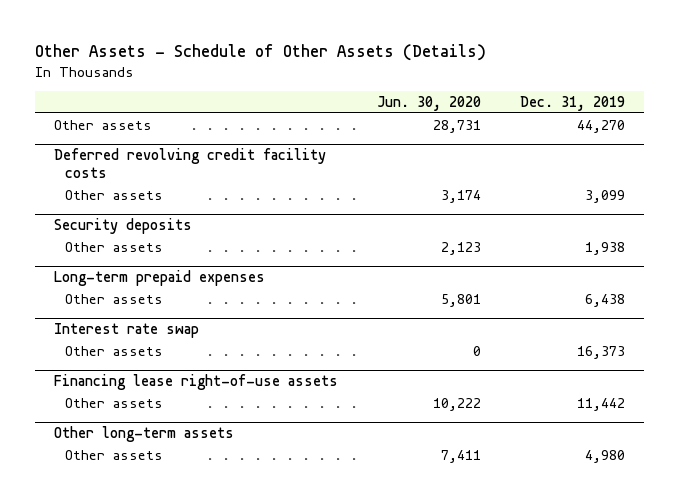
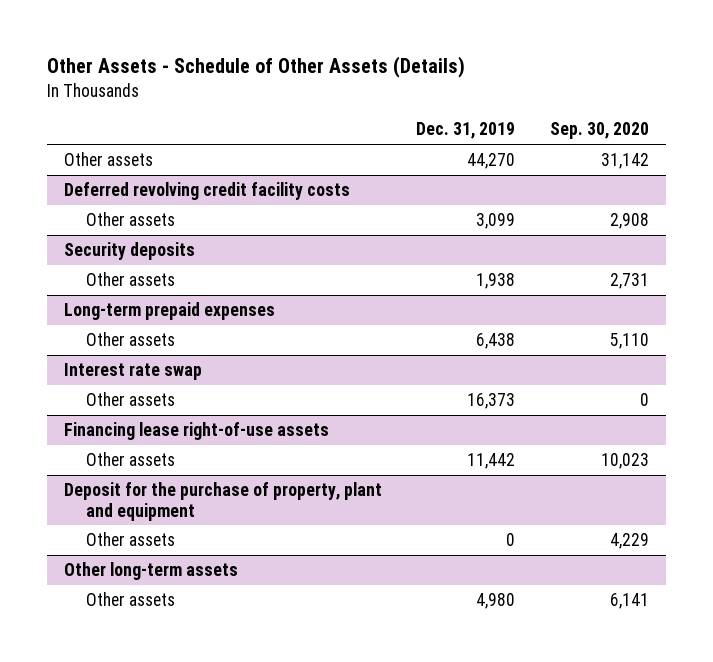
- | Jun. 30, 2020 | Dec. 31, 2019
+ | Dec. 31, 2019 | Sep. 30, 2020
+ Deposit for the purchase of property, plant and equipment
+ Other assets | 0 | 4,229

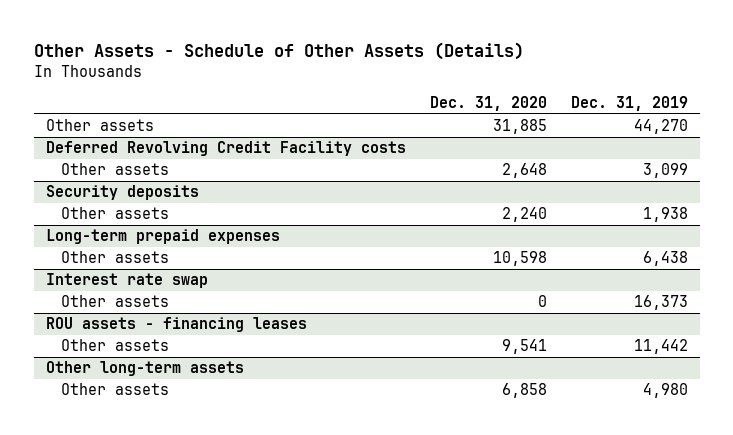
- | Dec. 31, 2019 | Sep. 30, 2020
+ | Dec. 31, 2020 | Dec. 31, 2019
- Deferred revolving credit facility costs
+ Deferred Revolving Credit Facility costs
- Financing lease right-of-use assets
+ ROU assets - financing leases
- Deposit for the purchase of property, plant and equipment
- Other assets | 0 | 4,229

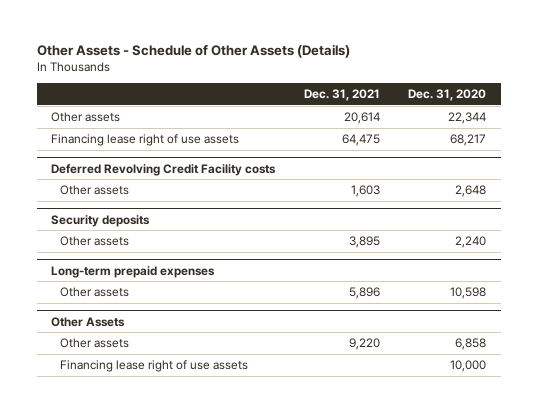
- | Dec. 31, 2020 | Dec. 31, 2019
+ | Dec. 31, 2021 | Dec. 31, 2020
- Other assets | 31,885 | 44,270
+ Other assets | 20,614 | 22,344
+ Financing lease right of use assets | 64,475 | 68,217
- Interest rate swap
- Other assets | 0 | 16,373
- ROU assets - financing leases
- Other assets | 9,541 | 11,442
- Other long-term assets
+ Other Assets
+ Financing lease right of use assets | | 10,000

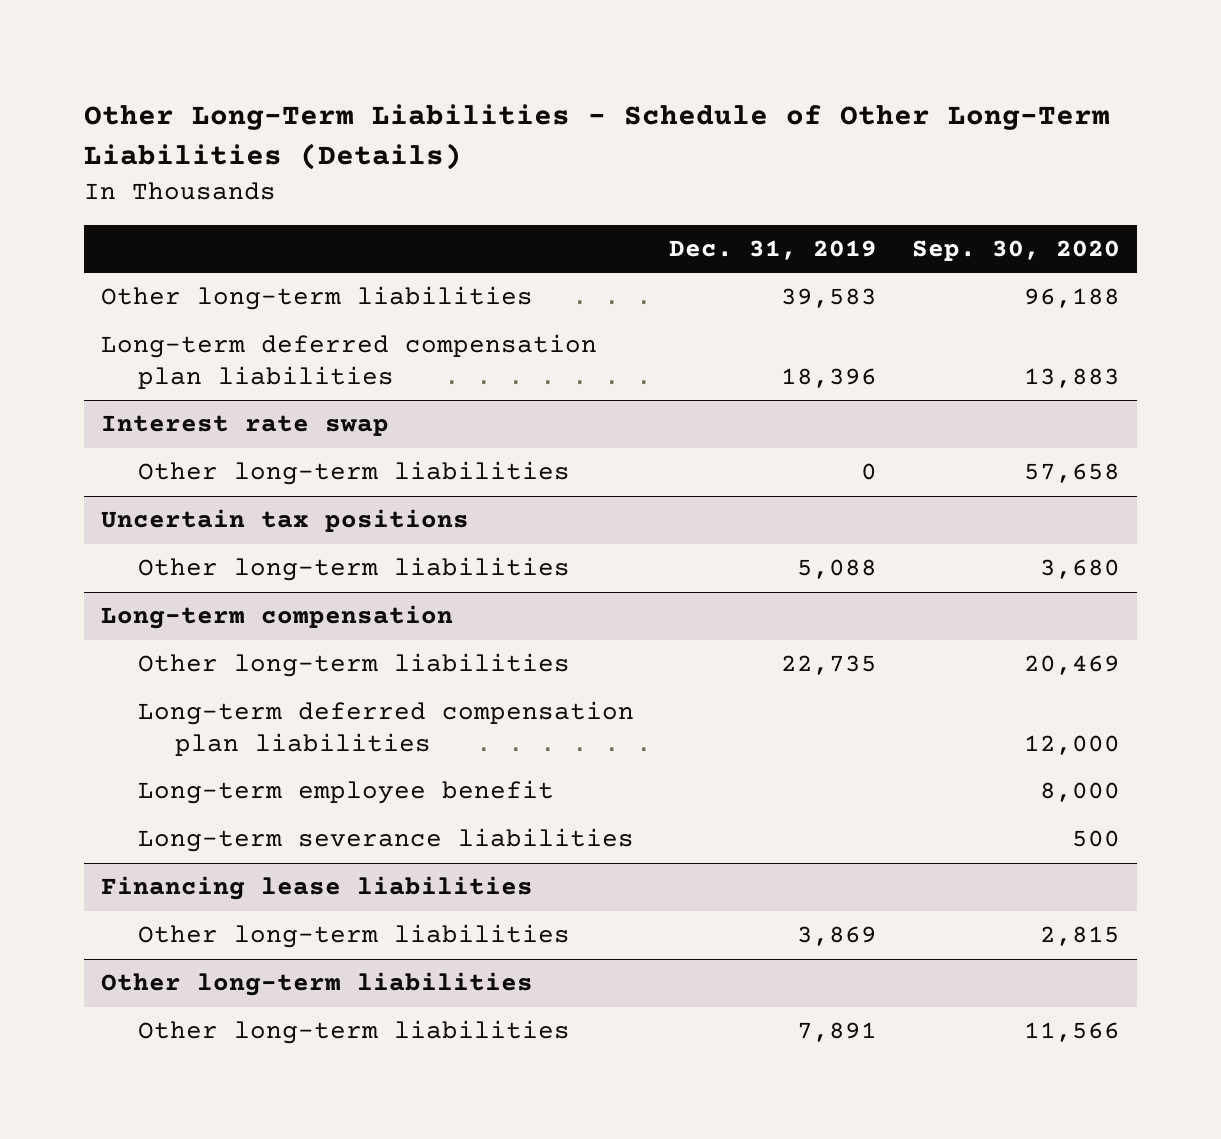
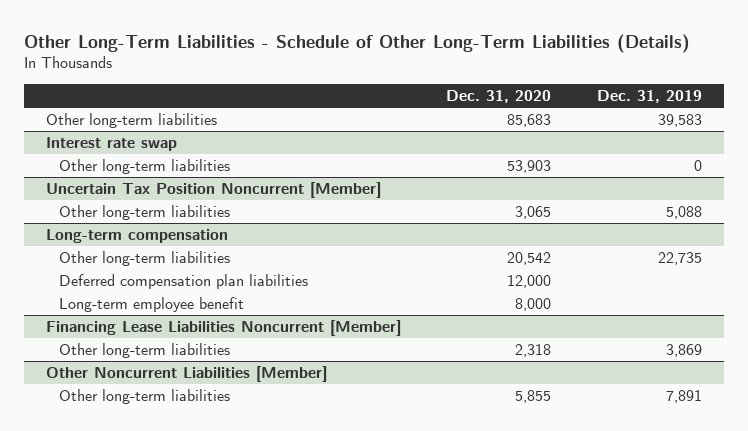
- | Dec. 31, 2019 | Sep. 30, 2020
+ | Dec. 31, 2020 | Dec. 31, 2019
- Long-term deferred compensation plan liabilities | 18,396 | 13,883
- Uncertain tax positions
+ Uncertain Tax Position Noncurrent [Member]
@ Long-term compensation
- Long-term deferred compensation plan liabilities | | 12,000
+ Deferred compensation plan liabilities | 12,000 |
- Long-term severance liabilities | | 500
- Financing lease liabilities
+ Financing Lease Liabilities Noncurrent [Member]
- Other long-term liabilities
+ Other Noncurrent Liabilities [Member]

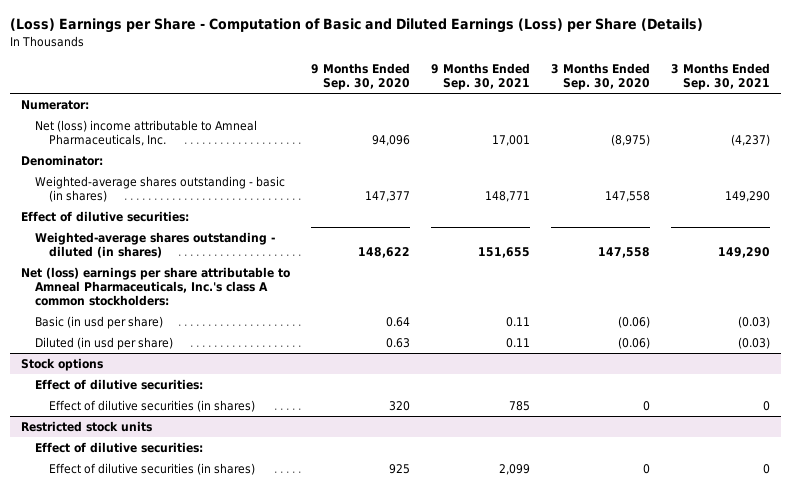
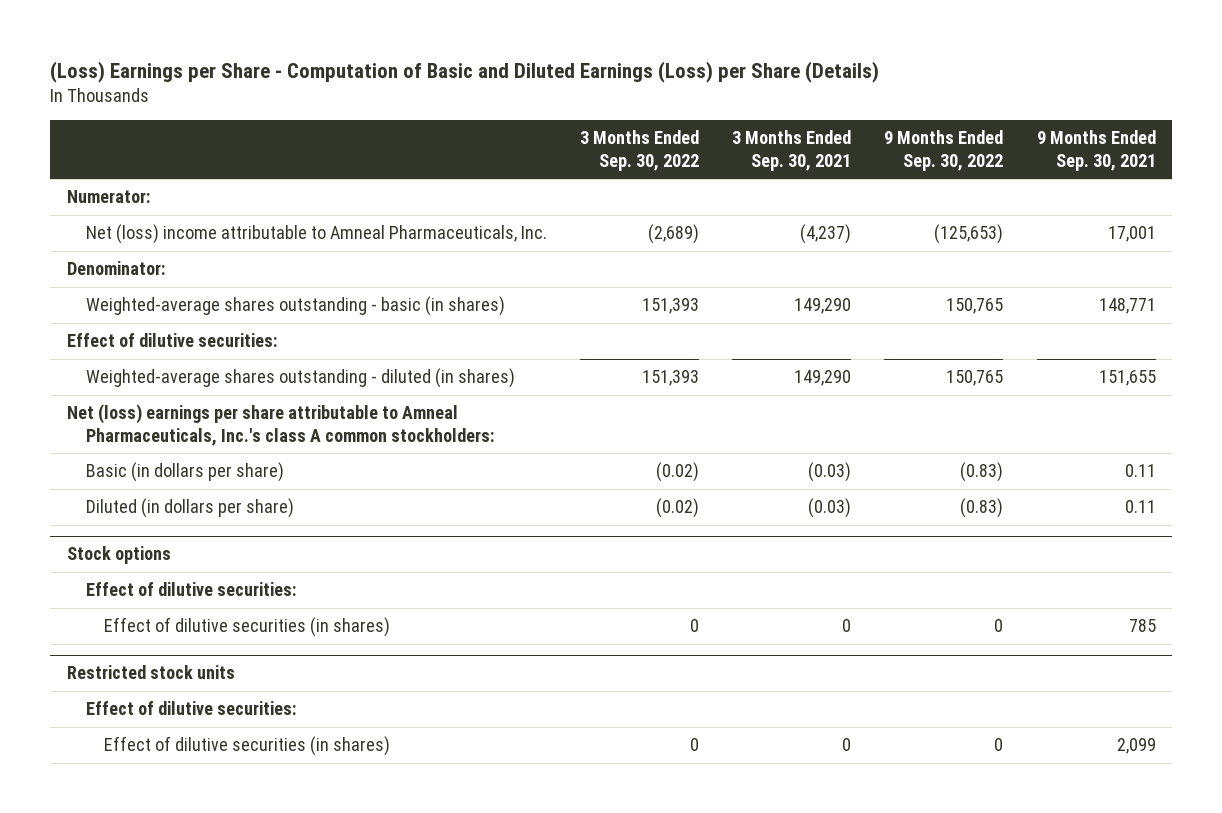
- | 9 Months Ended Sep. 30, 2020 | 9 Months Ended Sep. 30, 2021 | 3 Months Ended Sep. 30, 2020 | 3 Months Ended Sep. 30, 2021
+ | 3 Months Ended Sep. 30, 2022 | 3 Months Ended Sep. 30, 2021 | 9 Months Ended Sep. 30, 2022 | 9 Months Ended Sep. 30, 2021
- Basic (in usd per share) | 0.64 | 0.11 | (0.06) | (0.03)
- Diluted (in usd per share) | 0.63 | 0.11 | (0.06) | (0.03)
+ Basic (in dollars per share) | (0.02) | (0.03) | (0.83) | 0.11
+ Diluted (in dollars per share) | (0.02) | (0.03) | (0.83) | 0.11

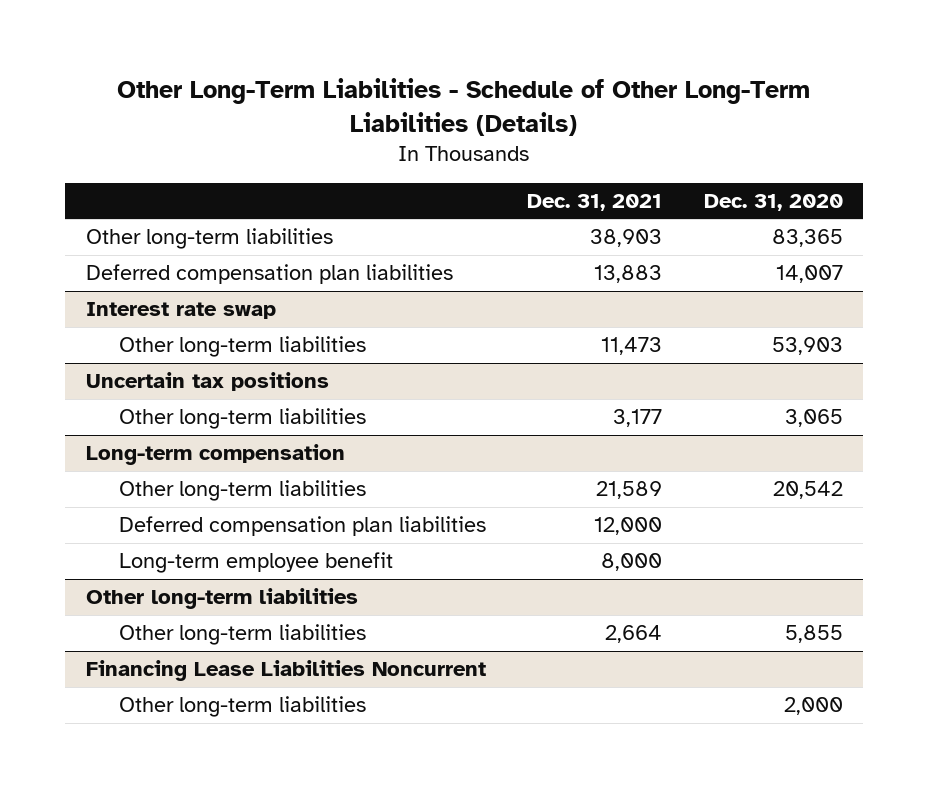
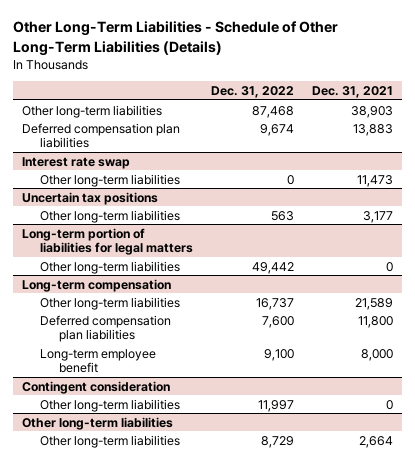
- | Dec. 31, 2021 | Dec. 31, 2020
+ | Dec. 31, 2022 | Dec. 31, 2021
+ Long-term portion of liabilities for legal matters
+ Other long-term liabilities | 49,442 | 0
@ Long-term compensation
- Deferred compensation plan liabilities | 12,000 |
+ Deferred compensation plan liabilities | 7,600 | 11,800
+ Contingent consideration
+ Other long-term liabilities | 11,997 | 0
- Financing Lease Liabilities Noncurrent
- Other long-term liabilities | | 2,000

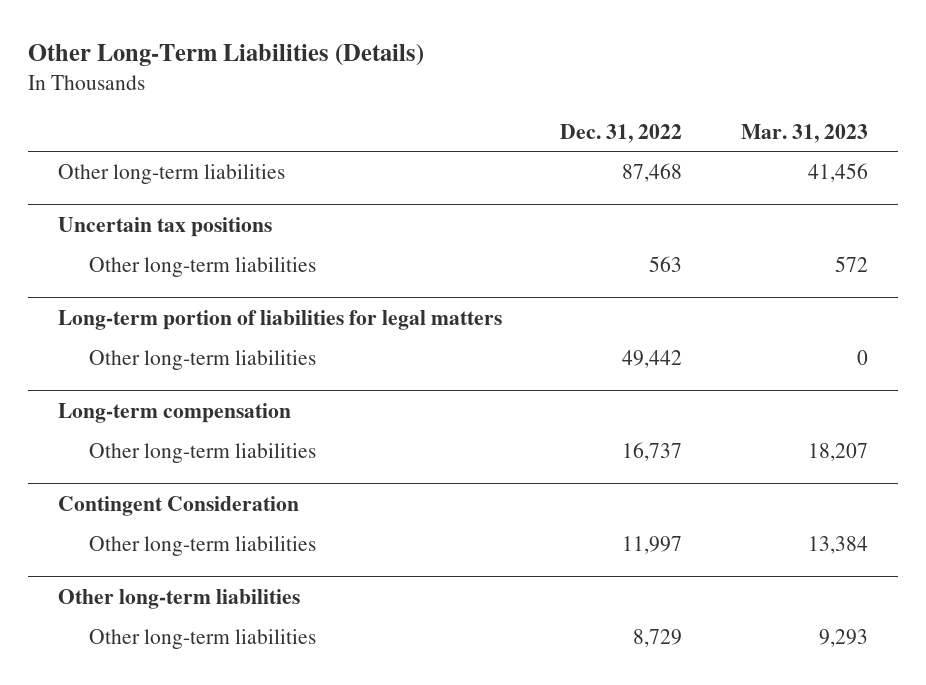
- Other Long-Term Liabilities - Schedule of Other Long-Term Liabilities (Details)
+ Other Long-Term Liabilities (Details)
- | Dec. 31, 2022 | Dec. 31, 2021
+ | Dec. 31, 2022 | Mar. 31, 2023
- Deferred compensation plan liabilities | 9,674 | 13,883
- Interest rate swap
- Other long-term liabilities | 0 | 11,473
@ Long-term compensation
- Deferred compensation plan liabilities | 7,600 | 11,800
- Long-term employee benefit | 9,100 | 8,000
- Contingent consideration
+ Contingent Consideration

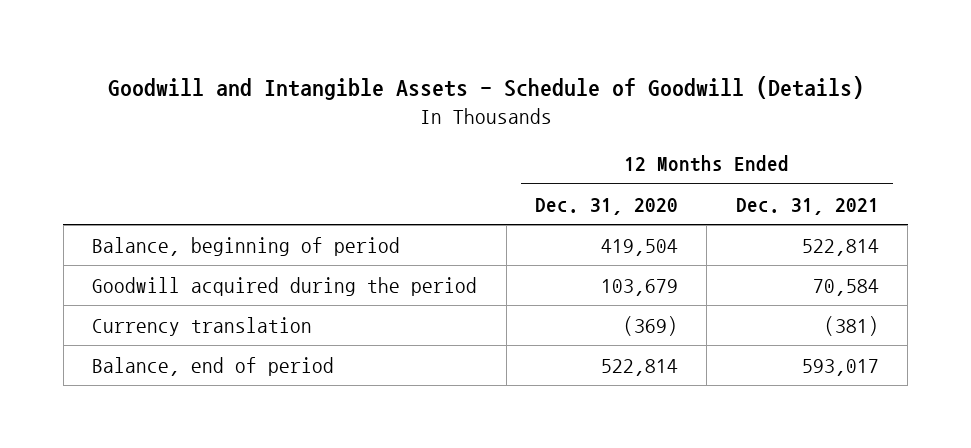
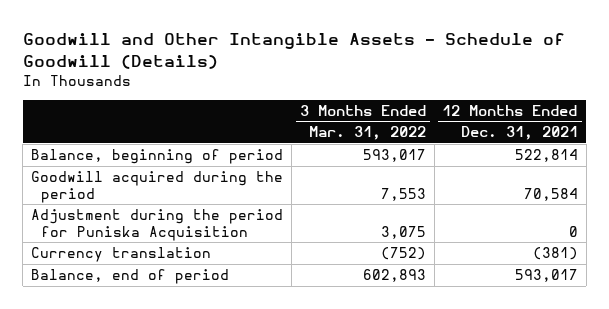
- Goodwill and Intangible Assets - Schedule of Goodwill (Details)
+ Goodwill and Other Intangible Assets - Schedule of Goodwill (Details)
- | 12 Months Ended Dec. 31, 2020 | 12 Months Ended Dec. 31, 2021
+ | 3 Months Ended Mar. 31, 2022 | 12 Months Ended Dec. 31, 2021
+ Adjustment during the period for Puniska Acquisition | 3,075 | 0

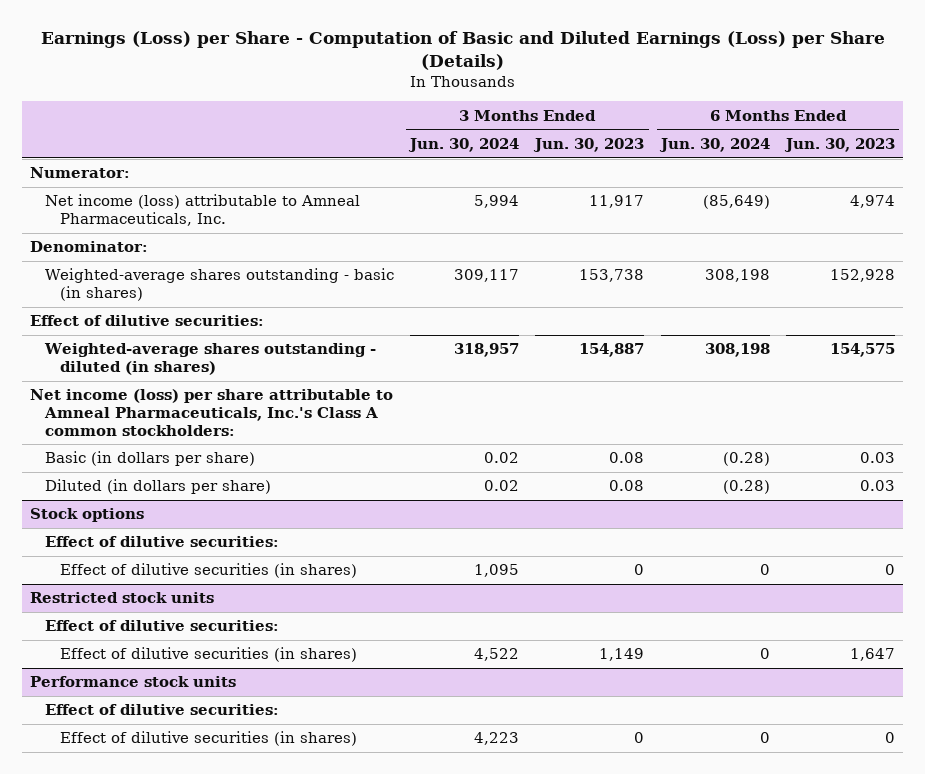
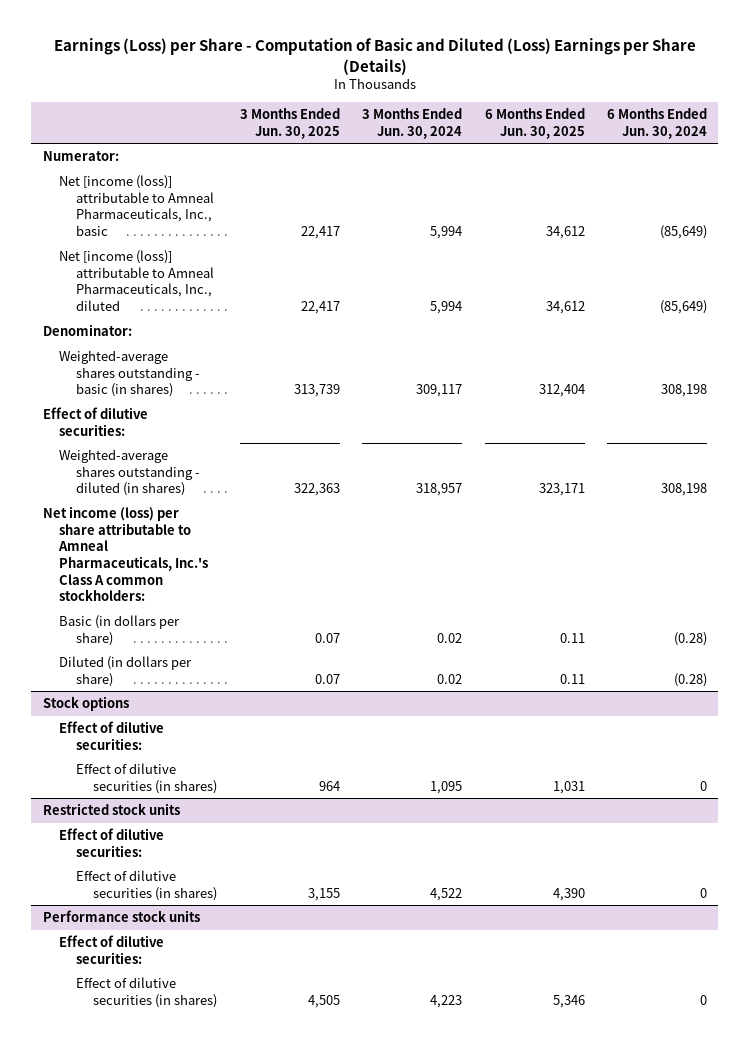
- Earnings (Loss) per Share - Computation of Basic and Diluted Earnings (Loss) per Share (Details)
+ Earnings (Loss) per Share - Computation of Basic and Diluted (Loss) Earnings per Share (Details)
- | 3 Months Ended Jun. 30, 2024 | 3 Months Ended Jun. 30, 2023 | 6 Months Ended Jun. 30, 2024 | 6 Months Ended Jun. 30, 2023
+ | 3 Months Ended Jun. 30, 2025 | 3 Months Ended Jun. 30, 2024 | 6 Months Ended Jun. 30, 2025 | 6 Months Ended Jun. 30, 2024
- Net income (loss) attributable to Amneal Pharmaceuticals, Inc. | 5,994 | 11,917 | (85,649) | 4,974
+ Net [income (loss)] attributable to Amneal Pharmaceuticals, Inc., basic | 22,417 | 5,994 | 34,612 | (85,649)
+ Net [income (loss)] attributable to Amneal Pharmaceuticals, Inc., diluted | 22,417 | 5,994 | 34,612 | (85,649)

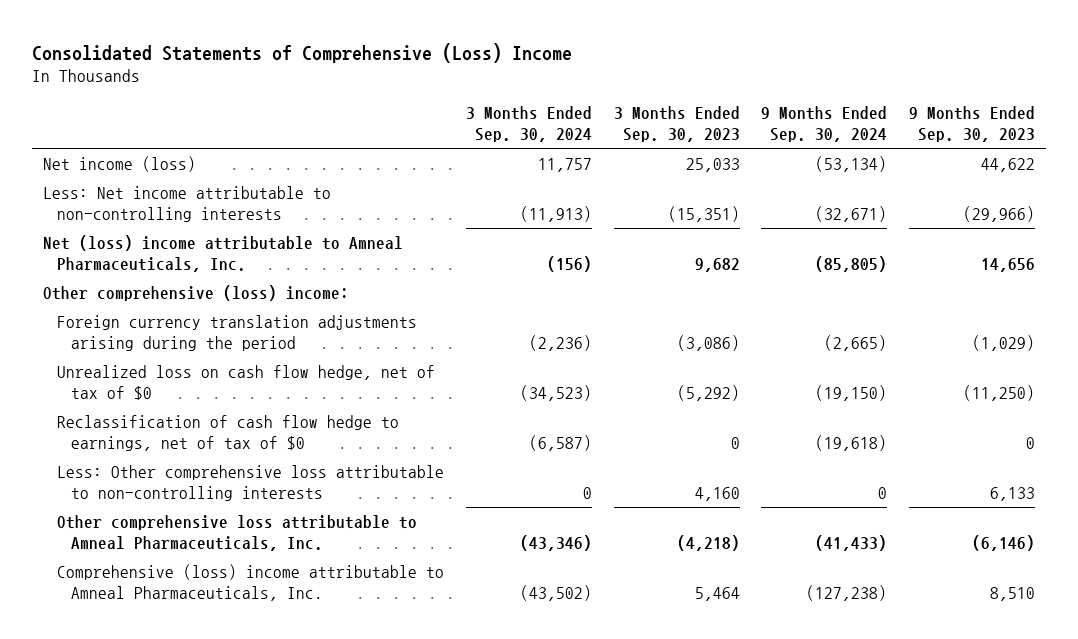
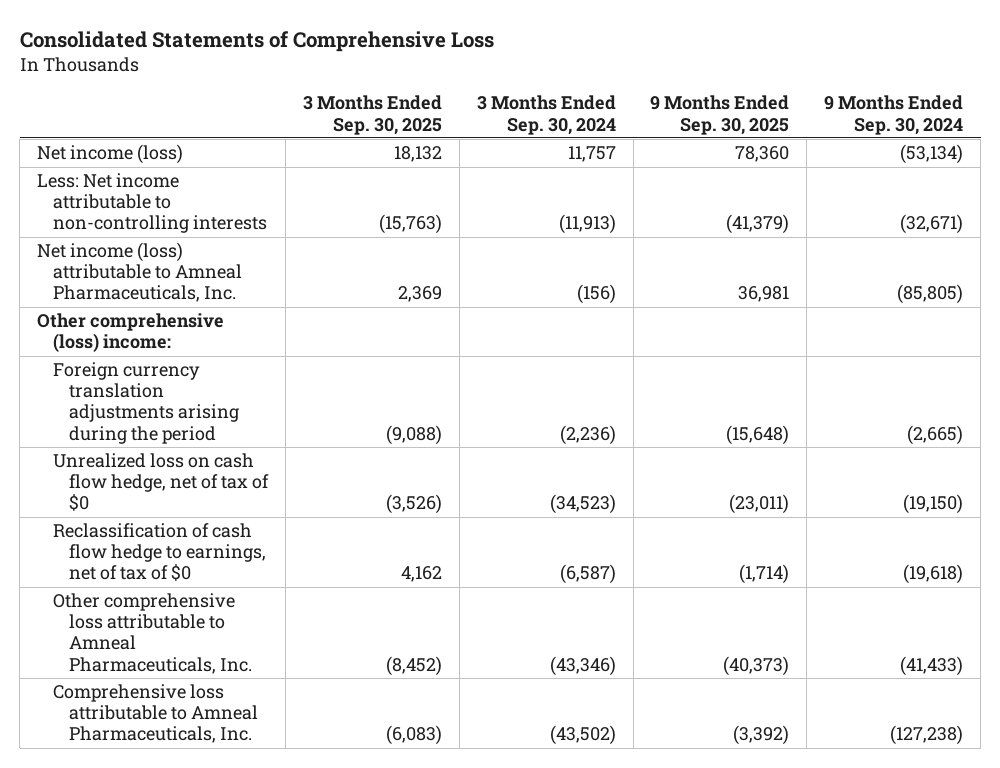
- Consolidated Statements of Comprehensive (Loss) Income
+ Consolidated Statements of Comprehensive Loss
- | 3 Months Ended Sep. 30, 2024 | 3 Months Ended Sep. 30, 2023 | 9 Months Ended Sep. 30, 2024 | 9 Months Ended Sep. 30, 2023
+ | 3 Months Ended Sep. 30, 2025 | 3 Months Ended Sep. 30, 2024 | 9 Months Ended Sep. 30, 2025 | 9 Months Ended Sep. 30, 2024
- Net (loss) income attributable to Amneal Pharmaceuticals, Inc. | (156) | 9,682 | (85,805) | 14,656
+ Net income (loss) attributable to Amneal Pharmaceuticals, Inc. | 2,369 | (156) | 36,981 | (85,805)
- Less: Other comprehensive loss attributable to non-controlling interests | 0 | 4,160 | 0 | 6,133
- Comprehensive (loss) income attributable to Amneal Pharmaceuticals, Inc. | (43,502) | 5,464 | (127,238) | 8,510
+ Comprehensive loss attributable to Amneal Pharmaceuticals, Inc. | (6,083) | (43,502) | (3,392) | (127,238)

